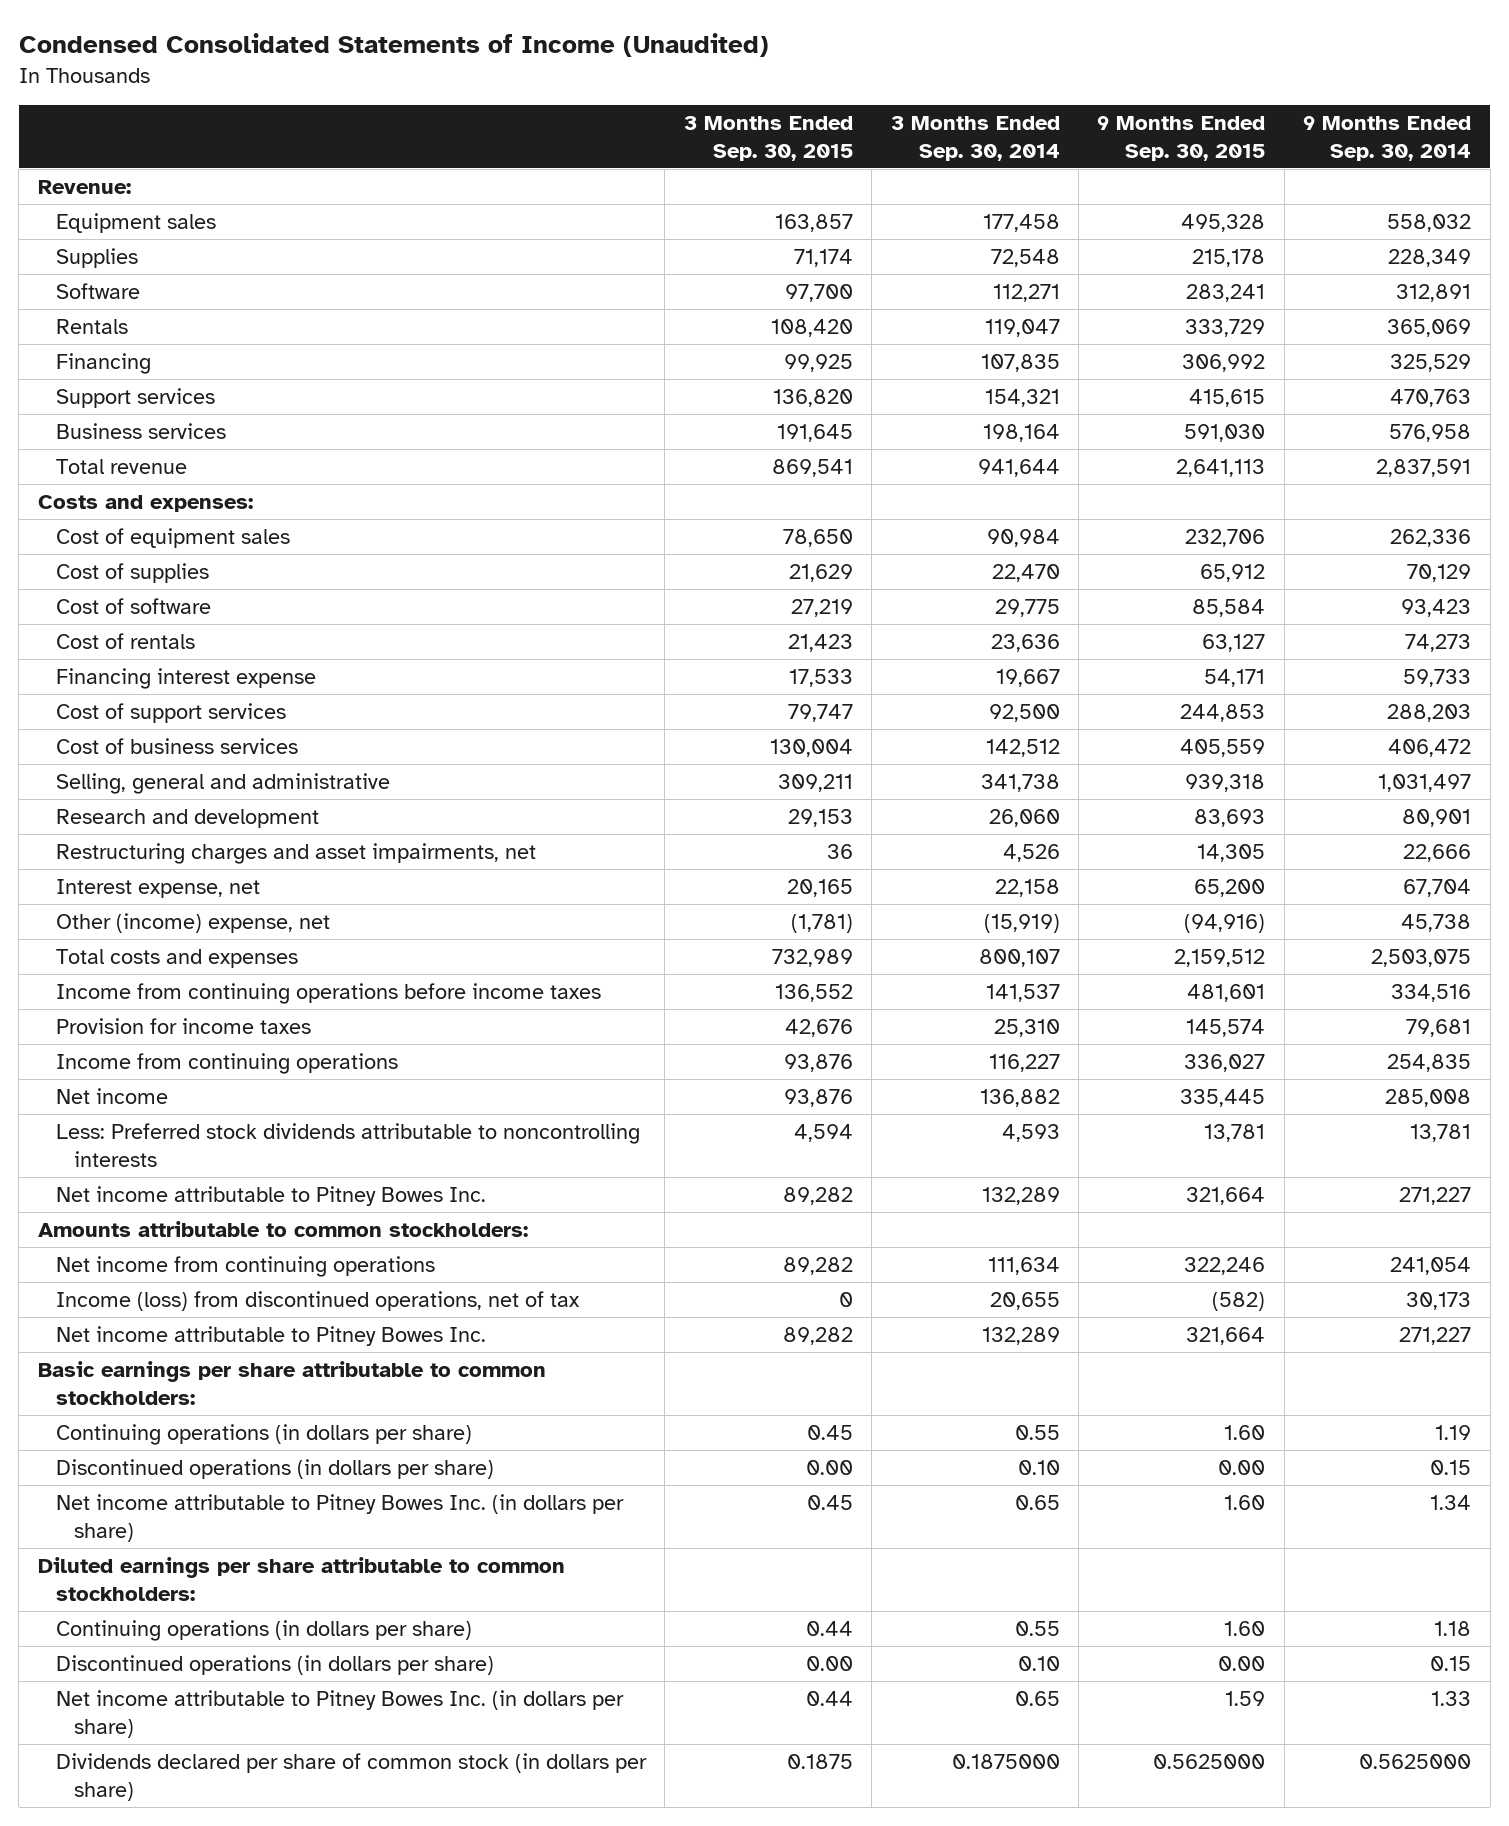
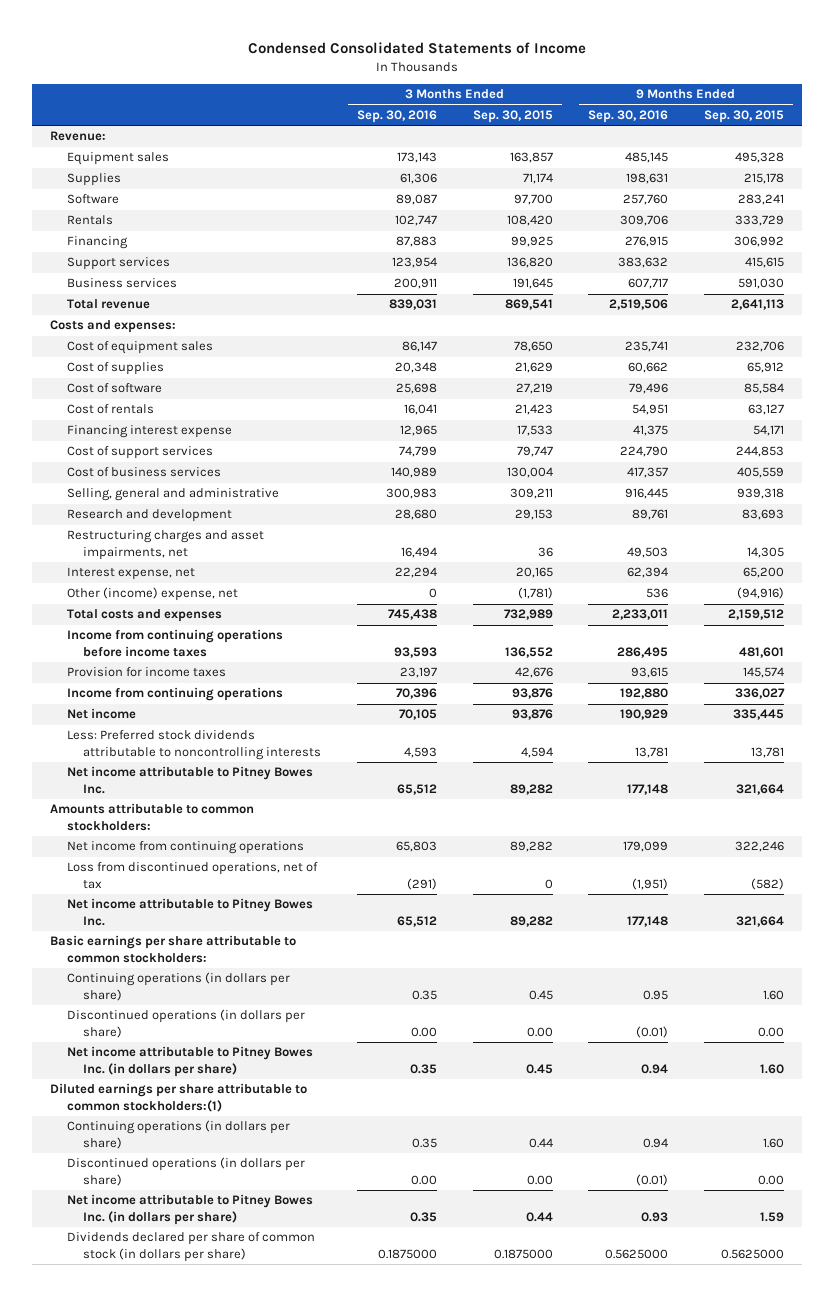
- Condensed Consolidated Statements of Income (Unaudited)
+ Condensed Consolidated Statements of Income
- | 3 Months Ended Sep. 30, 2015 | 3 Months Ended Sep. 30, 2014 | 9 Months Ended Sep. 30, 2015 | 9 Months Ended Sep. 30, 2014
+ | 3 Months Ended Sep. 30, 2016 | 3 Months Ended Sep. 30, 2015 | 9 Months Ended Sep. 30, 2016 | 9 Months Ended Sep. 30, 2015
- Income (loss) from discontinued operations, net of tax | 0 | 20,655 | (582) | 30,173
+ Loss from discontinued operations, net of tax | (291) | 0 | (1,951) | (582)
- Diluted earnings per share attributable to common stockholders:
+ Diluted earnings per share attributable to common stockholders:(1)
- Dividends declared per share of common stock (in dollars per share) | 0.1875 | 0.1875000 | 0.5625000 | 0.5625000
+ Dividends declared per share of common stock (in dollars per share) | 0.1875000 | 0.1875000 | 0.5625000 | 0.5625000

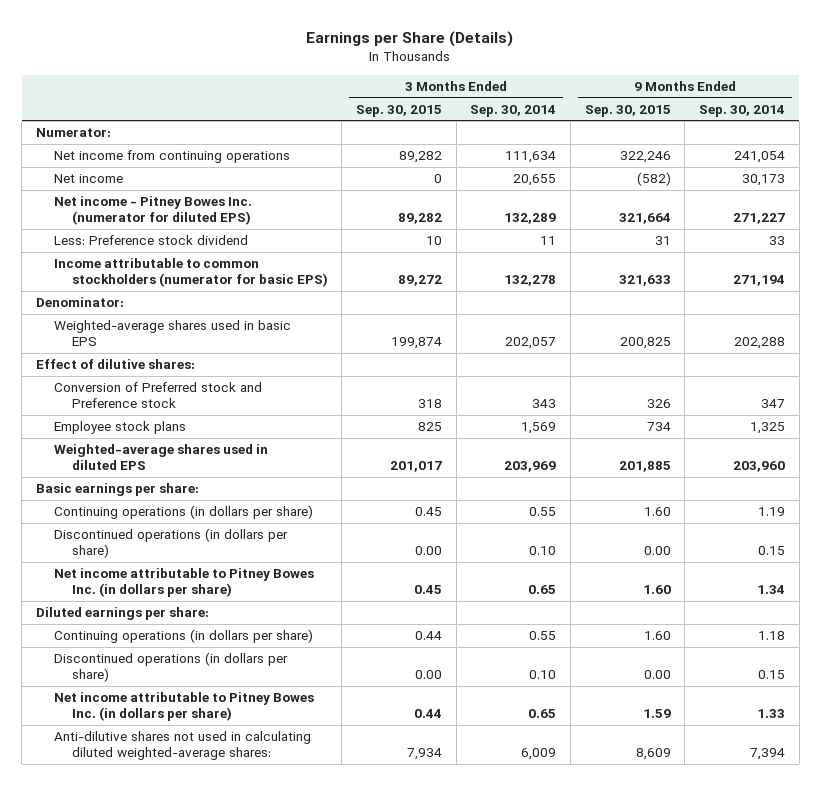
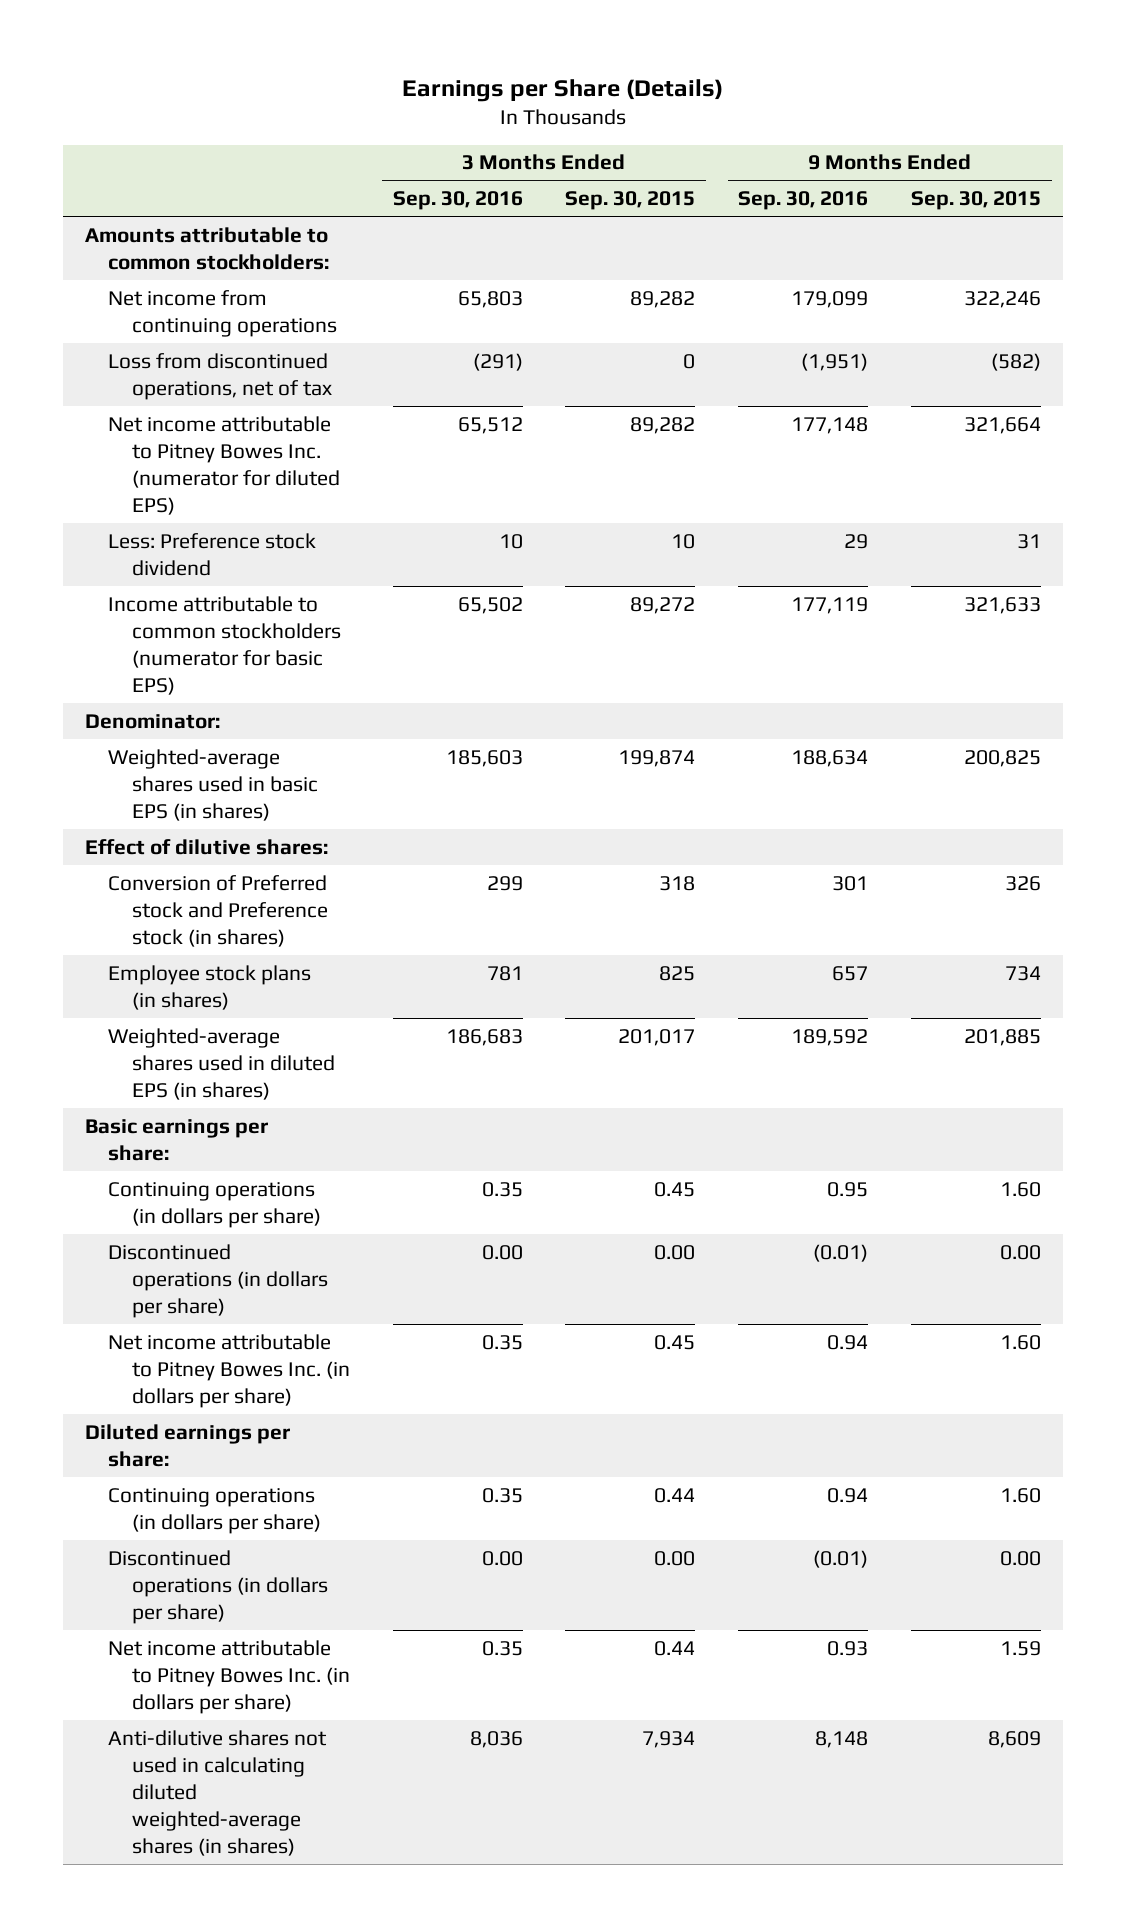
- | 3 Months Ended Sep. 30, 2015 | 3 Months Ended Sep. 30, 2014 | 9 Months Ended Sep. 30, 2015 | 9 Months Ended Sep. 30, 2014
+ | 3 Months Ended Sep. 30, 2016 | 3 Months Ended Sep. 30, 2015 | 9 Months Ended Sep. 30, 2016 | 9 Months Ended Sep. 30, 2015
- Numerator:
+ Amounts attributable to common stockholders:
- Net income | 0 | 20,655 | (582) | 30,173
- Net income - Pitney Bowes Inc. (numerator for diluted EPS) | 89,282 | 132,289 | 321,664 | 271,227
+ Loss from discontinued operations, net of tax | (291) | 0 | (1,951) | (582)
+ Net income attributable to Pitney Bowes Inc. (numerator for diluted EPS) | 65,512 | 89,282 | 177,148 | 321,664
- Weighted-average shares used in basic EPS | 199,874 | 202,057 | 200,825 | 202,288
+ Weighted-average shares used in basic EPS (in shares) | 185,603 | 199,874 | 188,634 | 200,825
- Conversion of Preferred stock and Preference stock | 318 | 343 | 326 | 347
- Employee stock plans | 825 | 1,569 | 734 | 1,325
- Weighted-average shares used in diluted EPS | 201,017 | 203,969 | 201,885 | 203,960
+ Conversion of Preferred stock and Preference stock (in shares) | 299 | 318 | 301 | 326
+ Employee stock plans (in shares) | 781 | 825 | 657 | 734
+ Weighted-average shares used in diluted EPS (in shares) | 186,683 | 201,017 | 189,592 | 201,885
- Anti-dilutive shares not used in calculating diluted weighted-average shares: | 7,934 | 6,009 | 8,609 | 7,394
+ Anti-dilutive shares not used in calculating diluted weighted-average shares (in shares) | 8,036 | 7,934 | 8,148 | 8,609

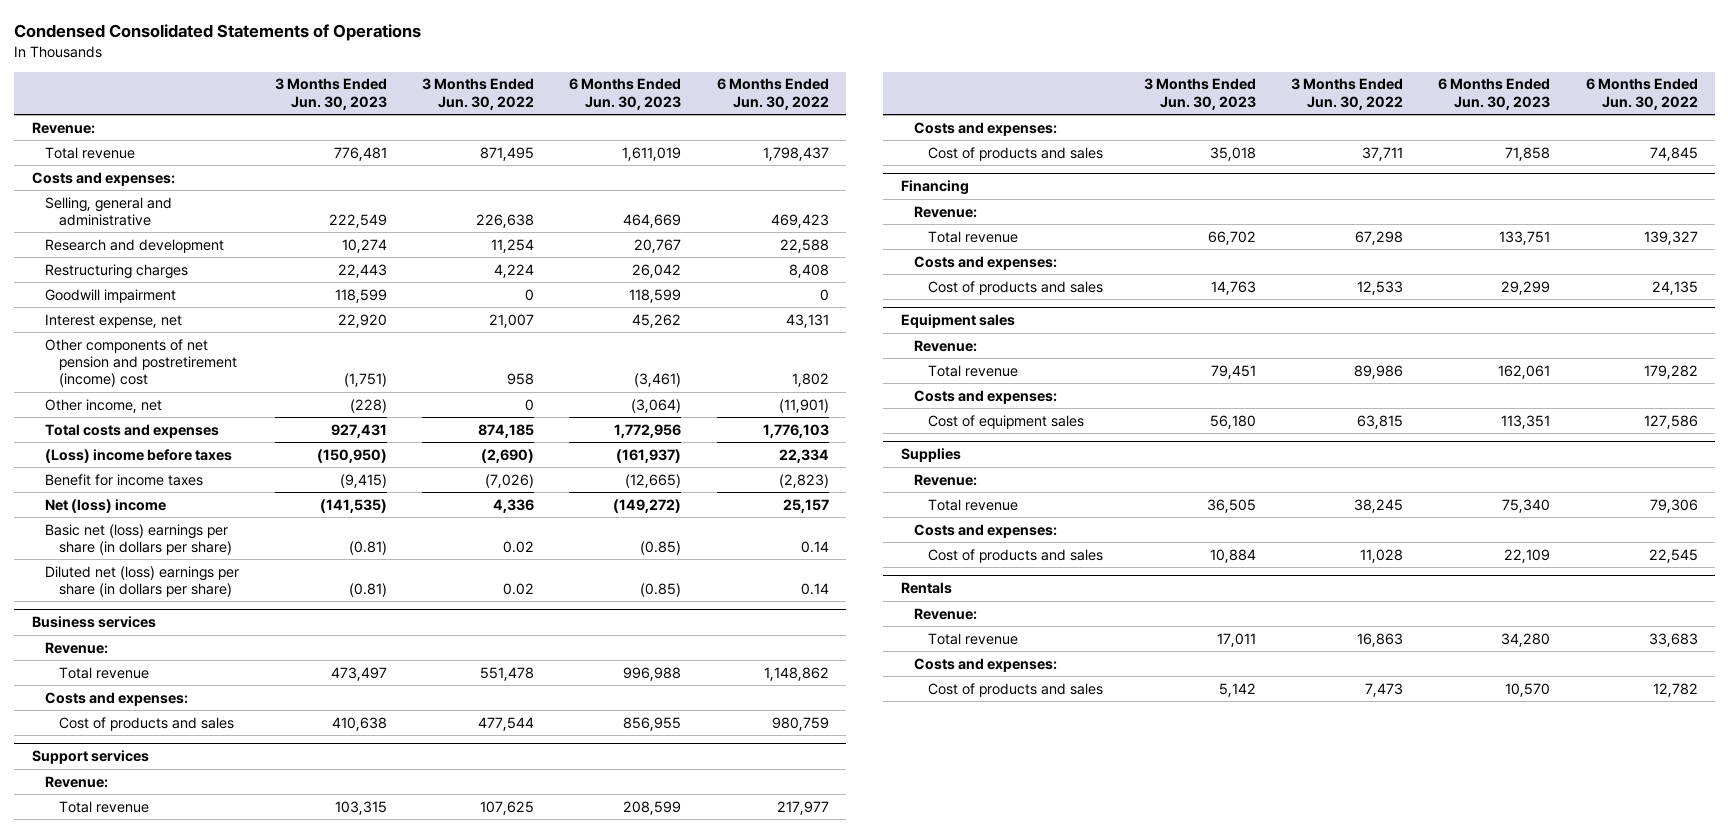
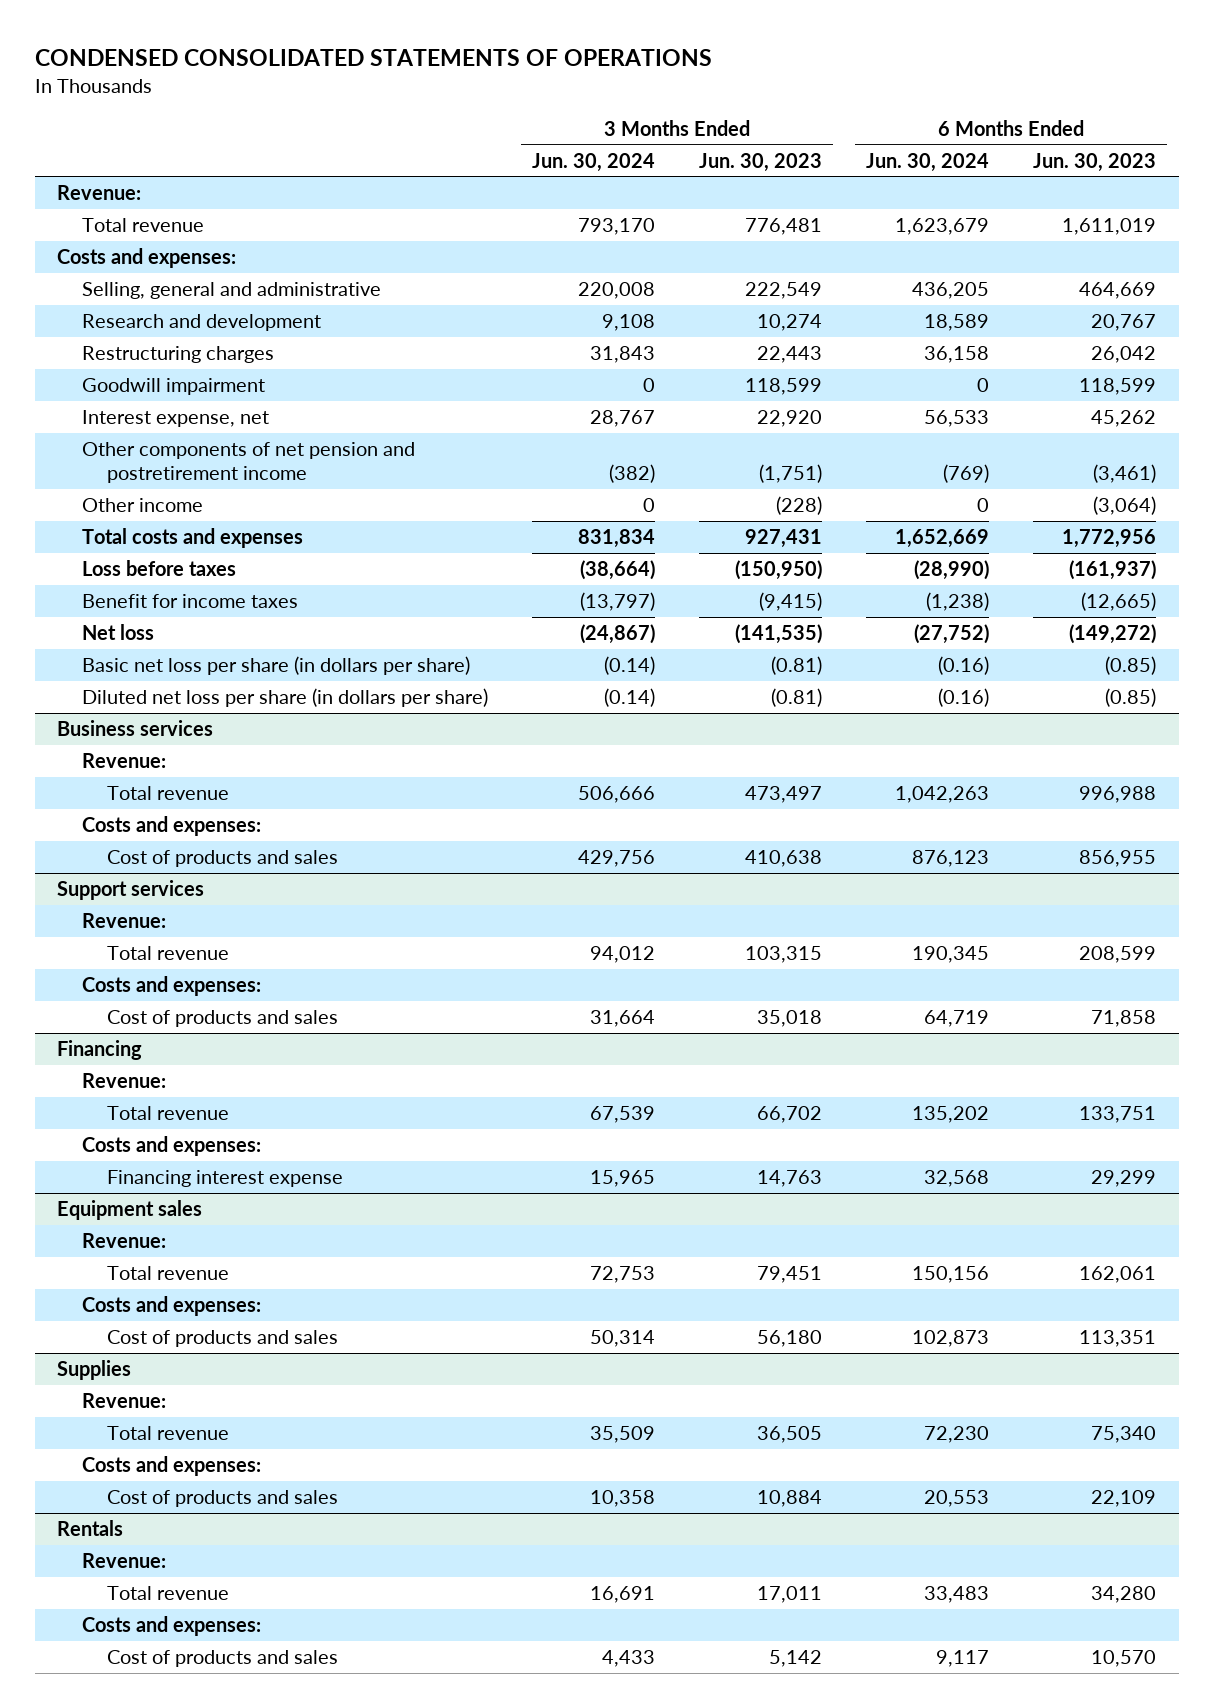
- Condensed Consolidated Statements of Operations
+ CONDENSED CONSOLIDATED STATEMENTS OF OPERATIONS
- | 3 Months Ended Jun. 30, 2023 | 3 Months Ended Jun. 30, 2022 | 6 Months Ended Jun. 30, 2023 | 6 Months Ended Jun. 30, 2022
+ | 3 Months Ended Jun. 30, 2024 | 3 Months Ended Jun. 30, 2023 | 6 Months Ended Jun. 30, 2024 | 6 Months Ended Jun. 30, 2023
- Other components of net pension and postretirement (income) cost | (1,751) | 958 | (3,461) | 1,802
- Other income, net | (228) | 0 | (3,064) | (11,901)
+ Other components of net pension and postretirement income | (382) | (1,751) | (769) | (3,461)
+ Other income | 0 | (228) | 0 | (3,064)
- (Loss) income before taxes | (150,950) | (2,690) | (161,937) | 22,334
+ Loss before taxes | (38,664) | (150,950) | (28,990) | (161,937)
- Net (loss) income | (141,535) | 4,336 | (149,272) | 25,157
- Basic net (loss) earnings per share (in dollars per share) | (0.81) | 0.02 | (0.85) | 0.14
- Diluted net (loss) earnings per share (in dollars per share) | (0.81) | 0.02 | (0.85) | 0.14
+ Net loss | (24,867) | (141,535) | (27,752) | (149,272)
+ Basic net loss per share (in dollars per share) | (0.14) | (0.81) | (0.16) | (0.85)
+ Diluted net loss per share (in dollars per share) | (0.14) | (0.81) | (0.16) | (0.85)
@ Financing
- Cost of products and sales | 14,763 | 12,533 | 29,299 | 24,135
+ Financing interest expense | 15,965 | 14,763 | 32,568 | 29,299
@ Equipment sales
- Cost of equipment sales | 56,180 | 63,815 | 113,351 | 127,586
+ Cost of products and sales | 50,314 | 56,180 | 102,873 | 113,351

